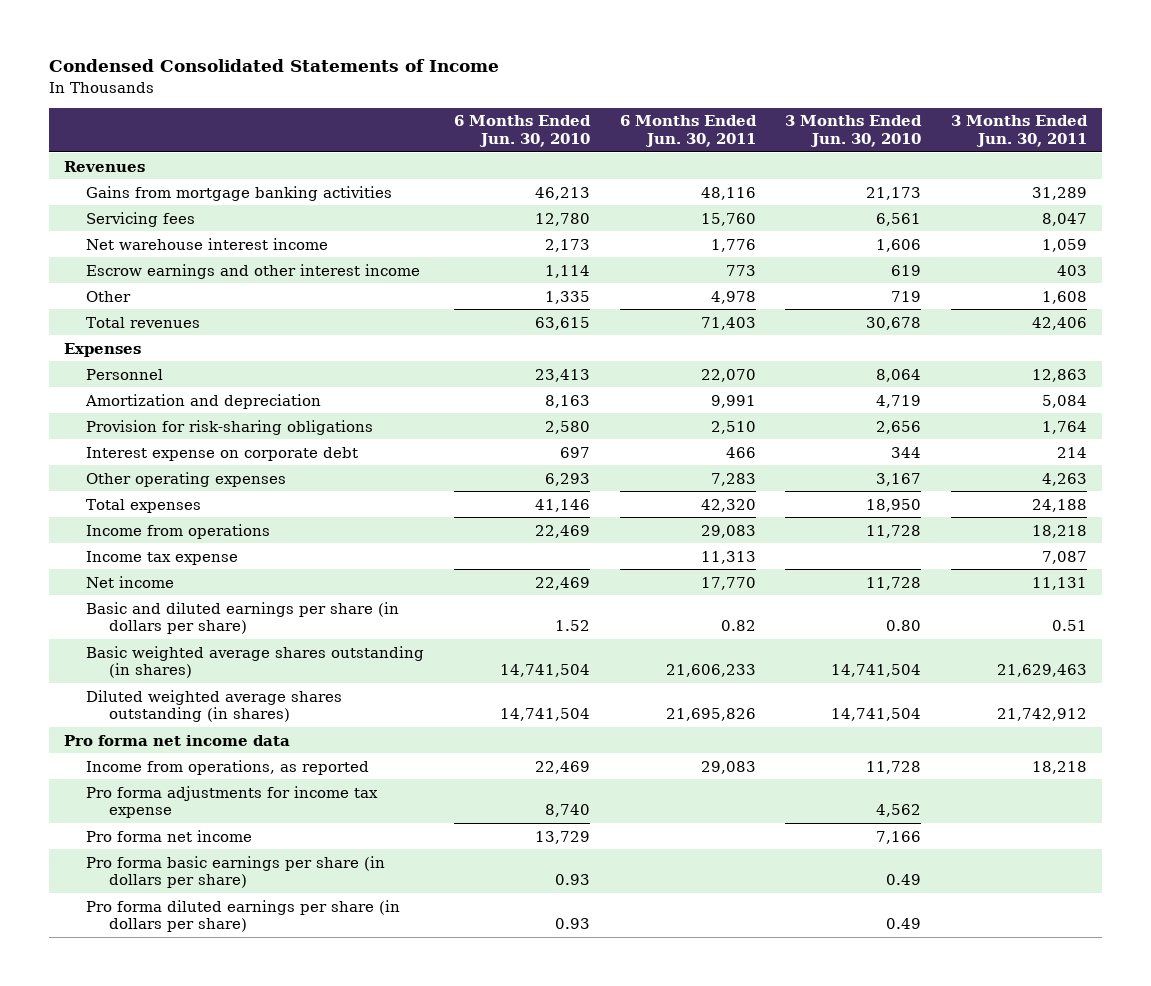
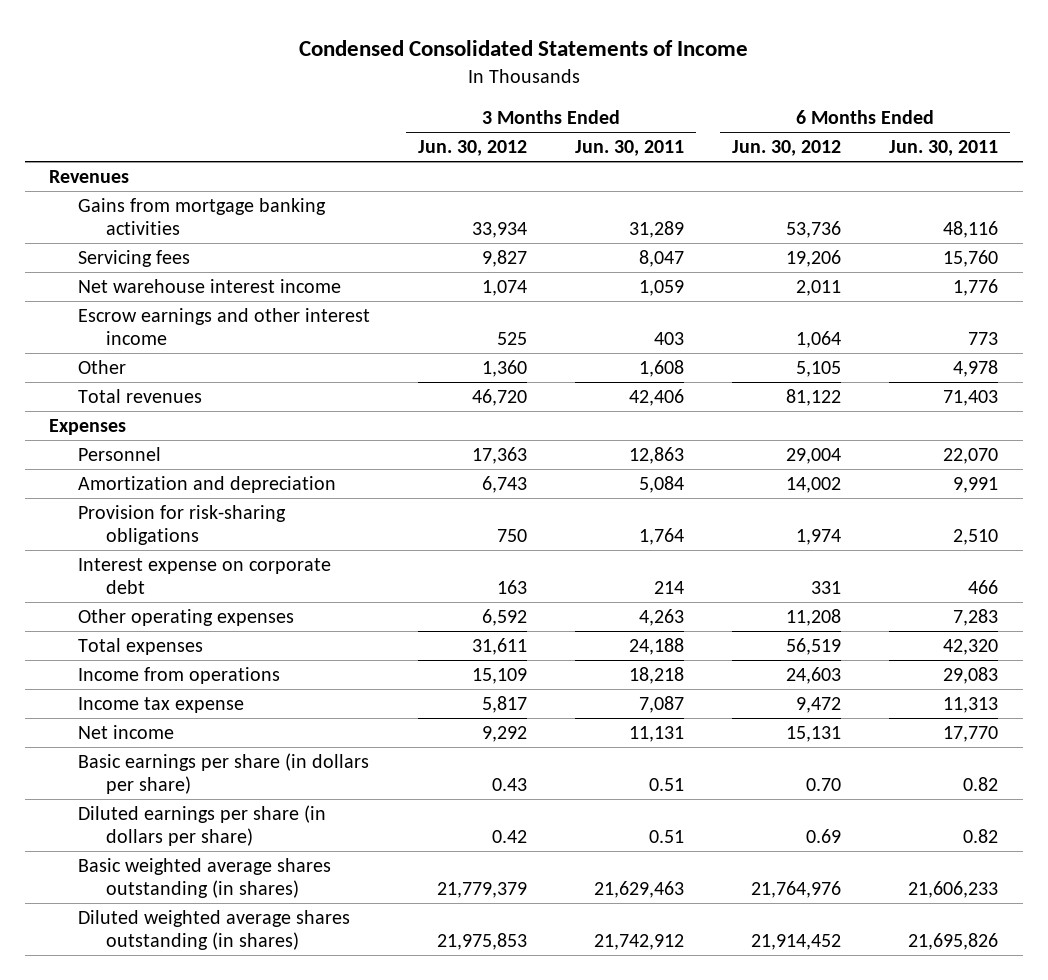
- | 6 Months Ended Jun. 30, 2010 | 6 Months Ended Jun. 30, 2011 | 3 Months Ended Jun. 30, 2010 | 3 Months Ended Jun. 30, 2011
+ | 3 Months Ended Jun. 30, 2012 | 3 Months Ended Jun. 30, 2011 | 6 Months Ended Jun. 30, 2012 | 6 Months Ended Jun. 30, 2011
- Basic and diluted earnings per share (in dollars per share) | 1.52 | 0.82 | 0.80 | 0.51
+ Basic earnings per share (in dollars per share) | 0.43 | 0.51 | 0.70 | 0.82
+ Diluted earnings per share (in dollars per share) | 0.42 | 0.51 | 0.69 | 0.82
- Pro forma net income data
- Income from operations, as reported | 22,469 | 29,083 | 11,728 | 18,218
- Pro forma adjustments for income tax expense | 8,740 | | 4,562 |
- Pro forma net income | 13,729 | | 7,166 |
- Pro forma basic earnings per share (in dollars per share) | 0.93 | | 0.49 |
- Pro forma diluted earnings per share (in dollars per share) | 0.93 | | 0.49 |

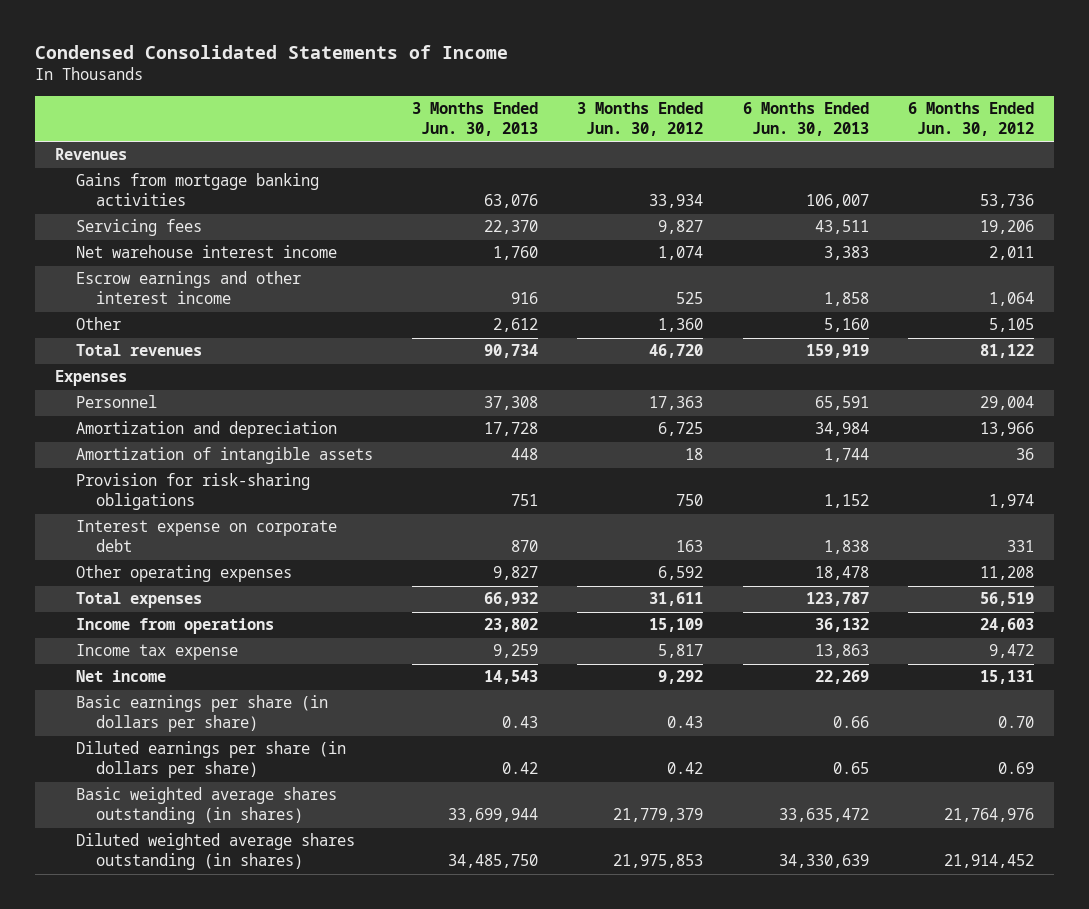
- | 3 Months Ended Jun. 30, 2012 | 3 Months Ended Jun. 30, 2011 | 6 Months Ended Jun. 30, 2012 | 6 Months Ended Jun. 30, 2011
+ | 3 Months Ended Jun. 30, 2013 | 3 Months Ended Jun. 30, 2012 | 6 Months Ended Jun. 30, 2013 | 6 Months Ended Jun. 30, 2012
- Amortization and depreciation | 6,743 | 5,084 | 14,002 | 9,991
+ Amortization and depreciation | 17,728 | 6,725 | 34,984 | 13,966
+ Amortization of intangible assets | 448 | 18 | 1,744 | 36

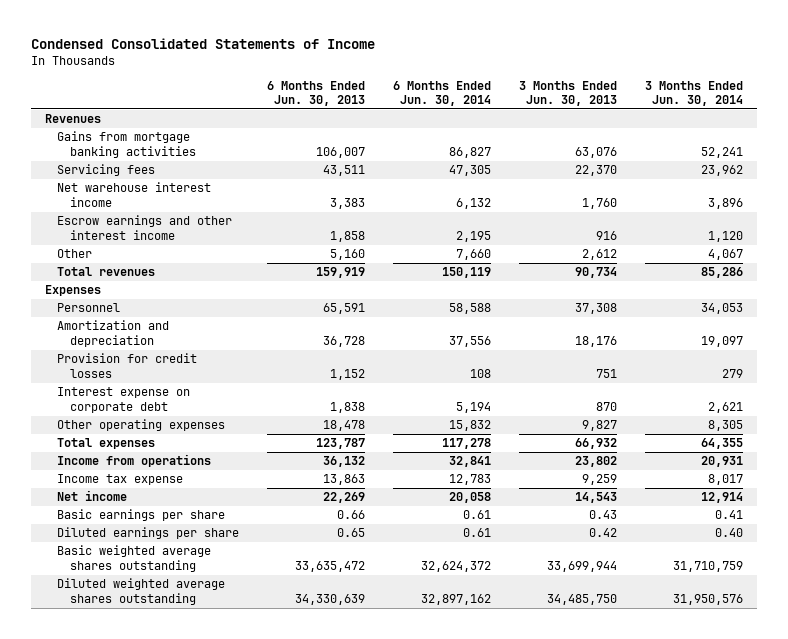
- | 3 Months Ended Jun. 30, 2013 | 3 Months Ended Jun. 30, 2012 | 6 Months Ended Jun. 30, 2013 | 6 Months Ended Jun. 30, 2012
+ | 6 Months Ended Jun. 30, 2013 | 6 Months Ended Jun. 30, 2014 | 3 Months Ended Jun. 30, 2013 | 3 Months Ended Jun. 30, 2014
- Amortization and depreciation | 17,728 | 6,725 | 34,984 | 13,966
- Amortization of intangible assets | 448 | 18 | 1,744 | 36
- Provision for risk-sharing obligations | 751 | 750 | 1,152 | 1,974
+ Amortization and depreciation | 36,728 | 37,556 | 18,176 | 19,097
+ Provision for credit losses | 1,152 | 108 | 751 | 279
- Basic earnings per share (in dollars per share) | 0.43 | 0.43 | 0.66 | 0.70
- Diluted earnings per share (in dollars per share) | 0.42 | 0.42 | 0.65 | 0.69
- Basic weighted average shares outstanding (in shares) | 33,699,944 | 21,779,379 | 33,635,472 | 21,764,976
- Diluted weighted average shares outstanding (in shares) | 34,485,750 | 21,975,853 | 34,330,639 | 21,914,452
+ Basic earnings per share | 0.66 | 0.61 | 0.43 | 0.41
+ Diluted earnings per share | 0.65 | 0.61 | 0.42 | 0.40
+ Basic weighted average shares outstanding | 33,635,472 | 32,624,372 | 33,699,944 | 31,710,759
+ Diluted weighted average shares outstanding | 34,330,639 | 32,897,162 | 34,485,750 | 31,950,576

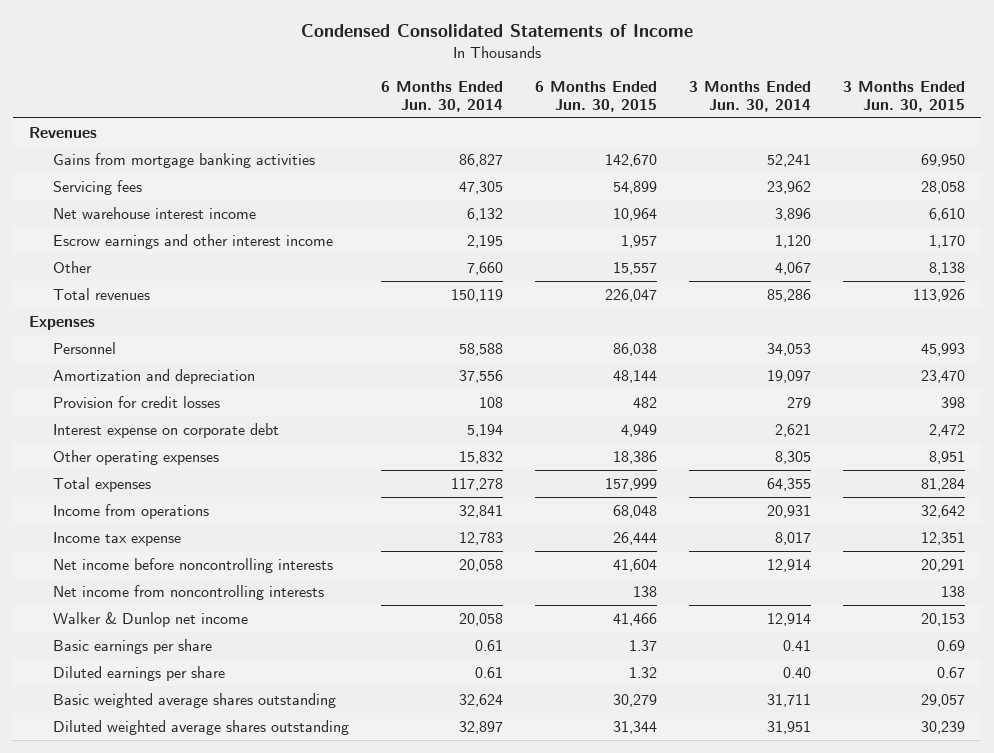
- | 6 Months Ended Jun. 30, 2013 | 6 Months Ended Jun. 30, 2014 | 3 Months Ended Jun. 30, 2013 | 3 Months Ended Jun. 30, 2014
+ | 6 Months Ended Jun. 30, 2014 | 6 Months Ended Jun. 30, 2015 | 3 Months Ended Jun. 30, 2014 | 3 Months Ended Jun. 30, 2015
- Net income | 22,269 | 20,058 | 14,543 | 12,914
+ Net income before noncontrolling interests | 20,058 | 41,604 | 12,914 | 20,291
+ Net income from noncontrolling interests | | 138 | | 138
+ Walker & Dunlop net income | 20,058 | 41,466 | 12,914 | 20,153
- Basic weighted average shares outstanding | 33,635,472 | 32,624,372 | 33,699,944 | 31,710,759
- Diluted weighted average shares outstanding | 34,330,639 | 32,897,162 | 34,485,750 | 31,950,576
+ Basic weighted average shares outstanding | 32,624 | 30,279 | 31,711 | 29,057
+ Diluted weighted average shares outstanding | 32,897 | 31,344 | 31,951 | 30,239

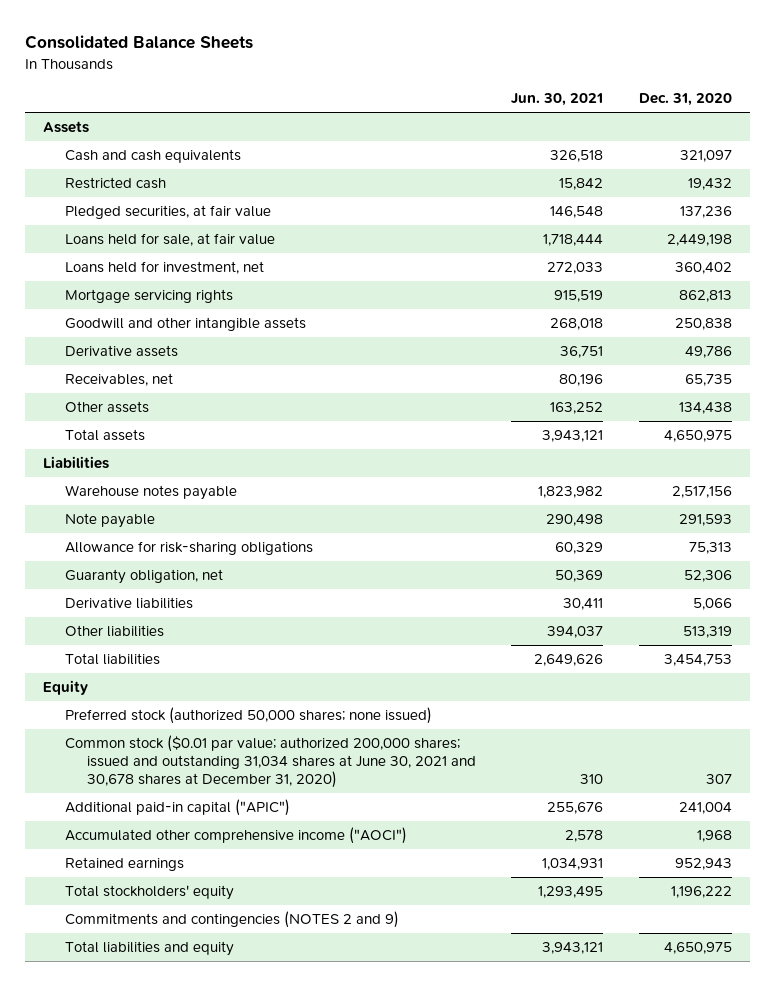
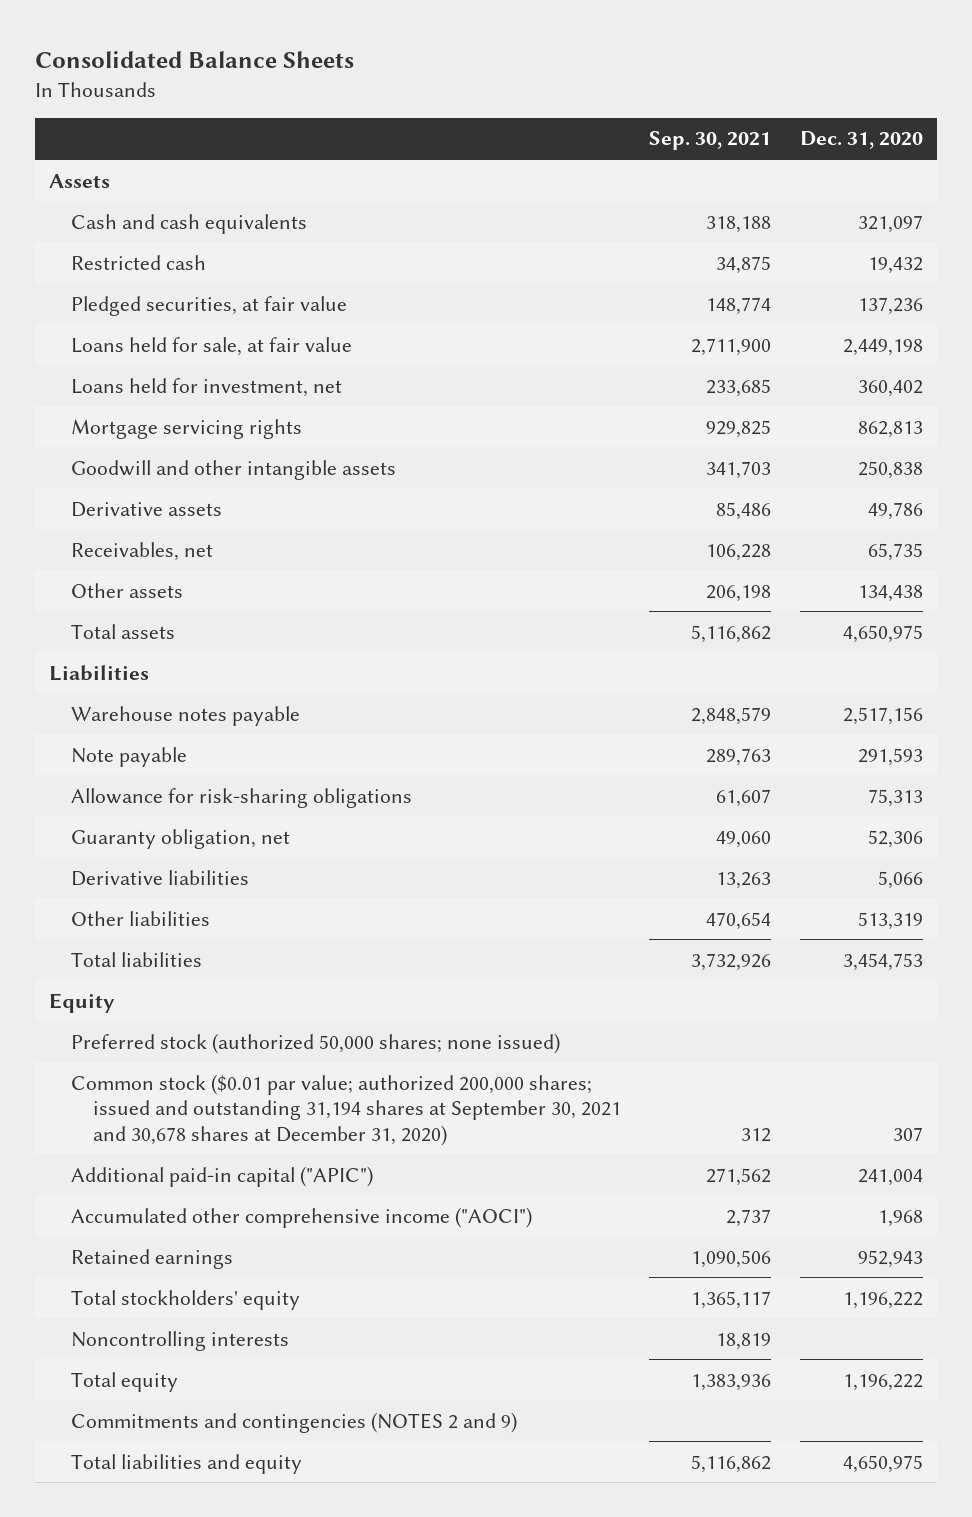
- | Jun. 30, 2021 | Dec. 31, 2020
+ | Sep. 30, 2021 | Dec. 31, 2020
- Common stock ($0.01 par value; authorized 200,000 shares; issued and outstanding 31,034 shares at June 30, 2021 and 30,678 shares at December 31, 2020) | 310 | 307
+ Common stock ($0.01 par value; authorized 200,000 shares; issued and outstanding 31,194 shares at September 30, 2021 and 30,678 shares at December 31, 2020) | 312 | 307
+ Noncontrolling interests | 18,819 |
+ Total equity | 1,383,936 | 1,196,222

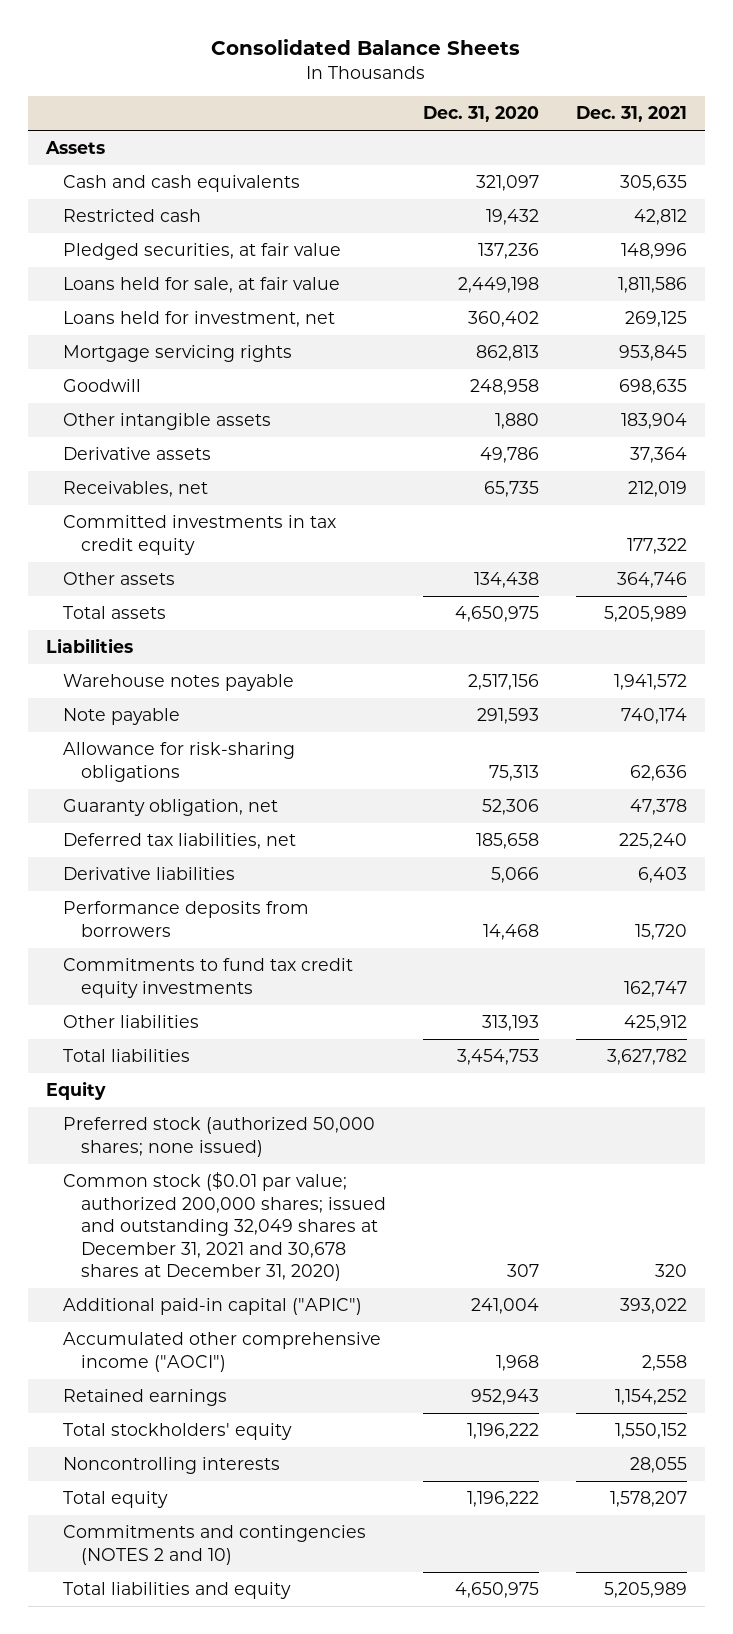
- | Sep. 30, 2021 | Dec. 31, 2020
+ | Dec. 31, 2020 | Dec. 31, 2021
- Goodwill and other intangible assets | 341,703 | 250,838
+ Goodwill | 248,958 | 698,635
+ Other intangible assets | 1,880 | 183,904
+ Committed investments in tax credit equity | | 177,322
+ Deferred tax liabilities, net | 185,658 | 225,240
- Other liabilities | 470,654 | 513,319
+ Performance deposits from borrowers | 14,468 | 15,720
+ Commitments to fund tax credit equity investments | | 162,747
+ Other liabilities | 313,193 | 425,912
- Common stock ($0.01 par value; authorized 200,000 shares; issued and outstanding 31,194 shares at September 30, 2021 and 30,678 shares at December 31, 2020) | 312 | 307
+ Common stock ($0.01 par value; authorized 200,000 shares; issued and outstanding 32,049 shares at December 31, 2021 and 30,678 shares at December 31, 2020) | 307 | 320
- Commitments and contingencies (NOTES 2 and 9)
+ Commitments and contingencies (NOTES 2 and 10)

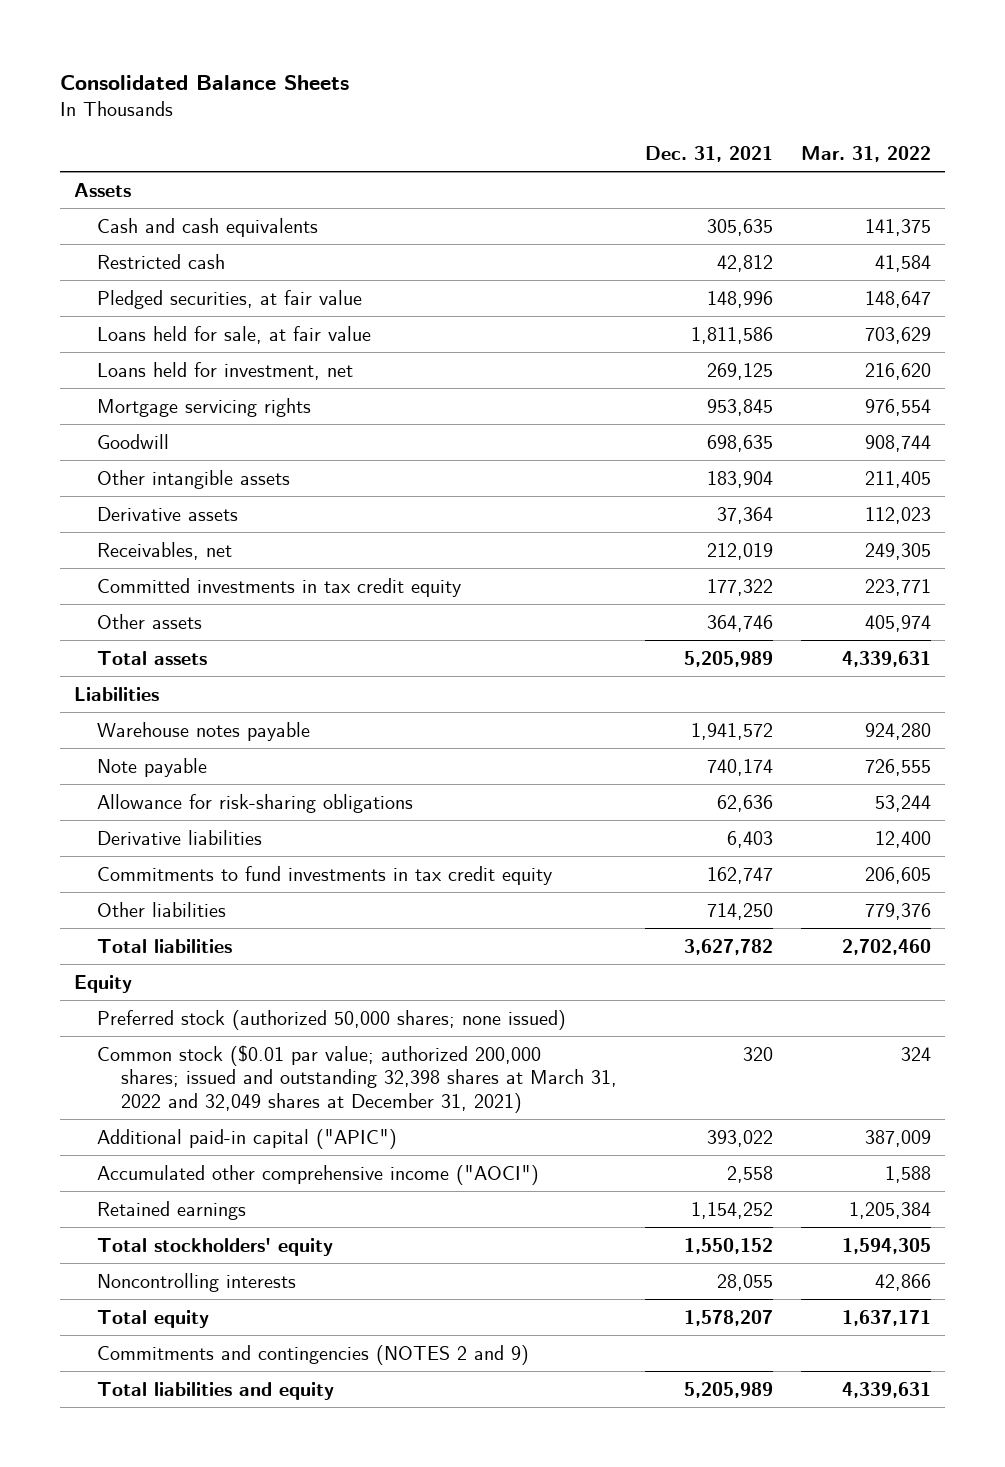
- | Dec. 31, 2020 | Dec. 31, 2021
+ | Dec. 31, 2021 | Mar. 31, 2022
- Guaranty obligation, net | 52,306 | 47,378
- Deferred tax liabilities, net | 185,658 | 225,240
- Performance deposits from borrowers | 14,468 | 15,720
- Commitments to fund tax credit equity investments | | 162,747
- Other liabilities | 313,193 | 425,912
+ Commitments to fund investments in tax credit equity | 162,747 | 206,605
+ Other liabilities | 714,250 | 779,376
- Common stock ($0.01 par value; authorized 200,000 shares; issued and outstanding 32,049 shares at December 31, 2021 and 30,678 shares at December 31, 2020) | 307 | 320
+ Common stock ($0.01 par value; authorized 200,000 shares; issued and outstanding 32,398 shares at March 31, 2022 and 32,049 shares at December 31, 2021) | 320 | 324
- Commitments and contingencies (NOTES 2 and 10)
+ Commitments and contingencies (NOTES 2 and 9)

